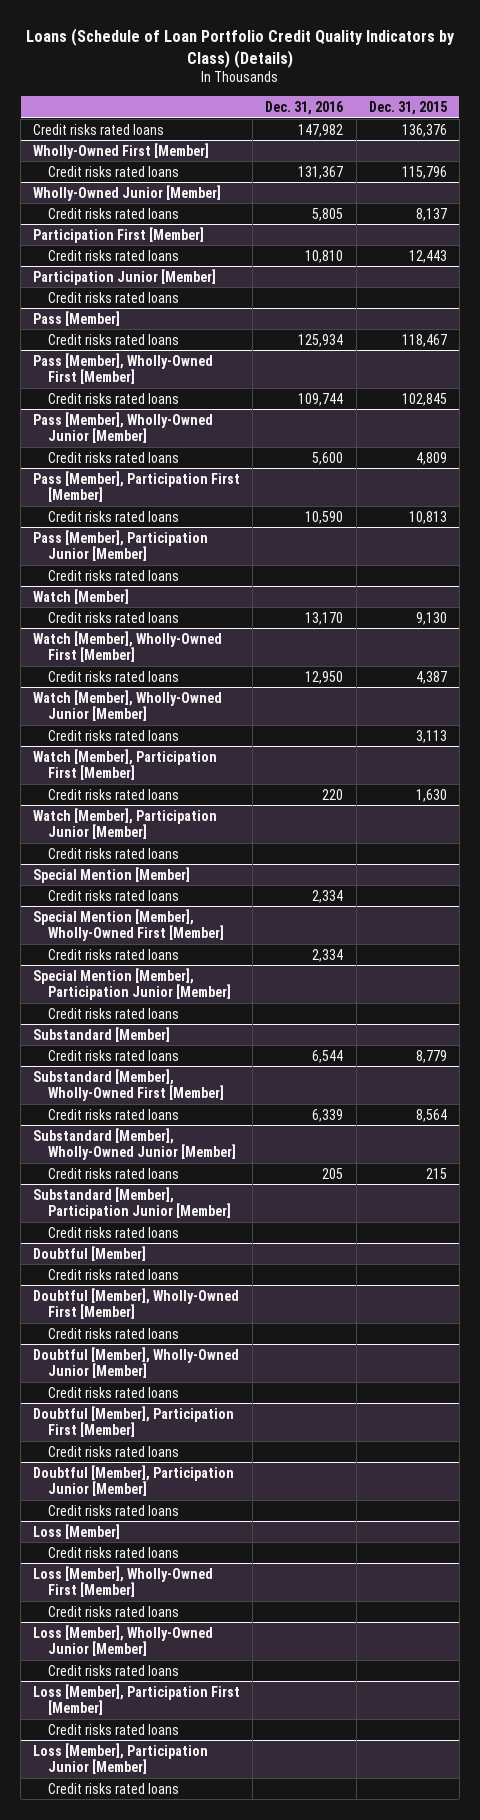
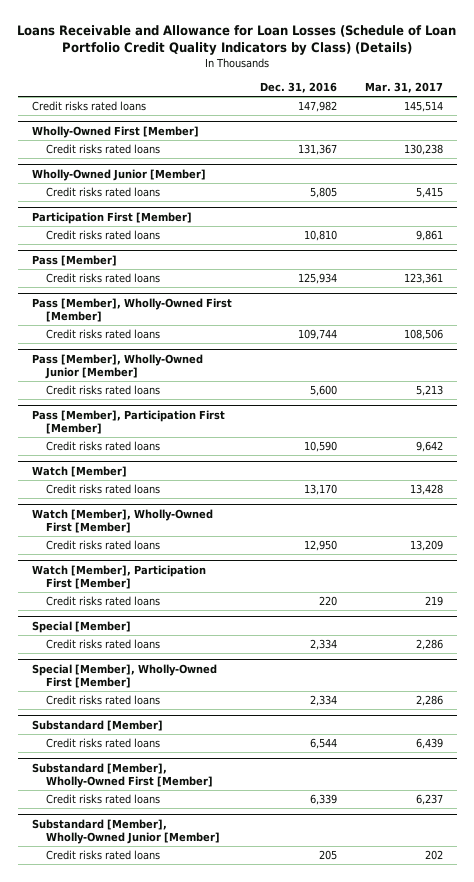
- Loans (Schedule of Loan Portfolio Credit Quality Indicators by Class) (Details)
+ Loans Receivable and Allowance for Loan Losses (Schedule of Loan Portfolio Credit Quality Indicators by Class) (Details)
- | Dec. 31, 2016 | Dec. 31, 2015
+ | Dec. 31, 2016 | Mar. 31, 2017
- Participation Junior [Member]
- Credit risks rated loans
- Pass [Member], Participation Junior [Member]
- Credit risks rated loans
- Watch [Member], Wholly-Owned Junior [Member]
- Credit risks rated loans | | 3,113
- Watch [Member], Participation Junior [Member]
- Credit risks rated loans
- Special Mention [Member]
+ Special [Member]
- Special Mention [Member], Wholly-Owned First [Member]
+ Special [Member], Wholly-Owned First [Member]
- Special Mention [Member], Participation Junior [Member]
- Credit risks rated loans
- Substandard [Member], Participation Junior [Member]
- Credit risks rated loans
- Doubtful [Member]
- Credit risks rated loans
- Doubtful [Member], Wholly-Owned First [Member]
- Credit risks rated loans
- Doubtful [Member], Wholly-Owned Junior [Member]
- Credit risks rated loans
- Doubtful [Member], Participation First [Member]
- Credit risks rated loans
- Doubtful [Member], Participation Junior [Member]
- Credit risks rated loans
- Loss [Member]
- Credit risks rated loans
- Loss [Member], Wholly-Owned First [Member]
- Credit risks rated loans
- Loss [Member], Wholly-Owned Junior [Member]
- Credit risks rated loans
- Loss [Member], Participation First [Member]
- Credit risks rated loans
- Loss [Member], Participation Junior [Member]
- Credit risks rated loans

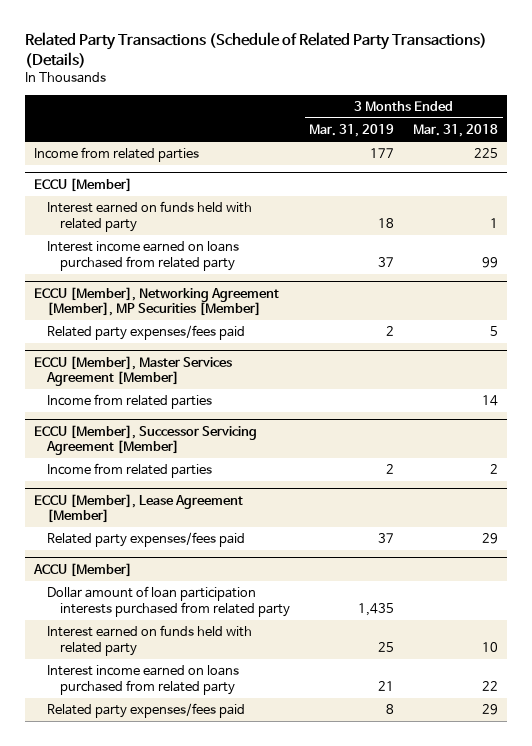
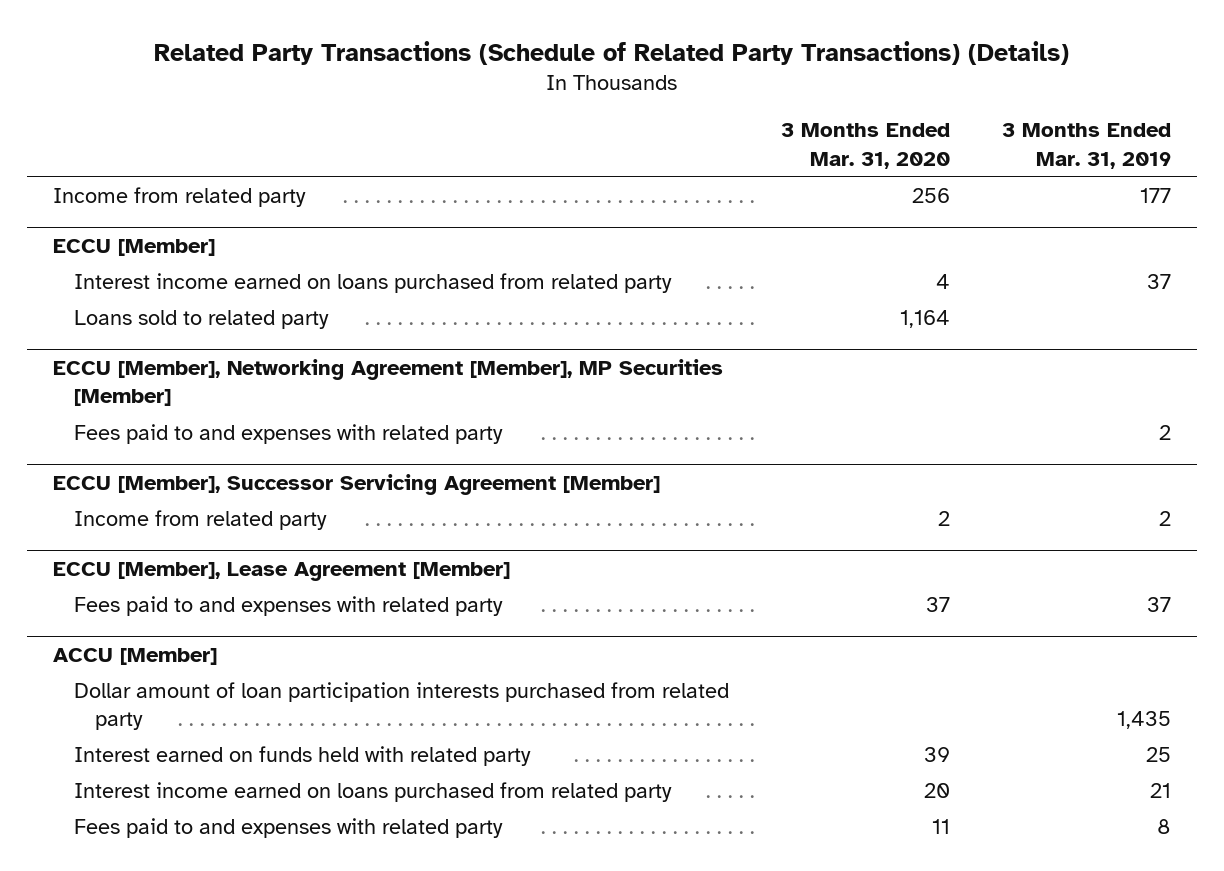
- | 3 Months Ended Mar. 31, 2019 | 3 Months Ended Mar. 31, 2018
+ | 3 Months Ended Mar. 31, 2020 | 3 Months Ended Mar. 31, 2019
- Income from related parties | 177 | 225
+ Income from related party | 256 | 177
@ ECCU [Member]
- Interest earned on funds held with related party | 18 | 1
+ Loans sold to related party | 1,164 |
@ ECCU [Member], Networking Agreement [Member], MP Securities [Member]
- Related party expenses/fees paid | 2 | 5
- ECCU [Member], Master Services Agreement [Member]
- Income from related parties | | 14
@ ECCU [Member], Networking Agreement [Member], MP Securities [Member]
+ Fees paid to and expenses with related party | | 2
@ ECCU [Member], Successor Servicing Agreement [Member]
- Income from related parties | 2 | 2
+ Income from related party | 2 | 2
@ ECCU [Member], Lease Agreement [Member]
- Related party expenses/fees paid | 37 | 29
+ Fees paid to and expenses with related party | 37 | 37
@ ACCU [Member]
- Related party expenses/fees paid | 8 | 29
+ Fees paid to and expenses with related party | 11 | 8

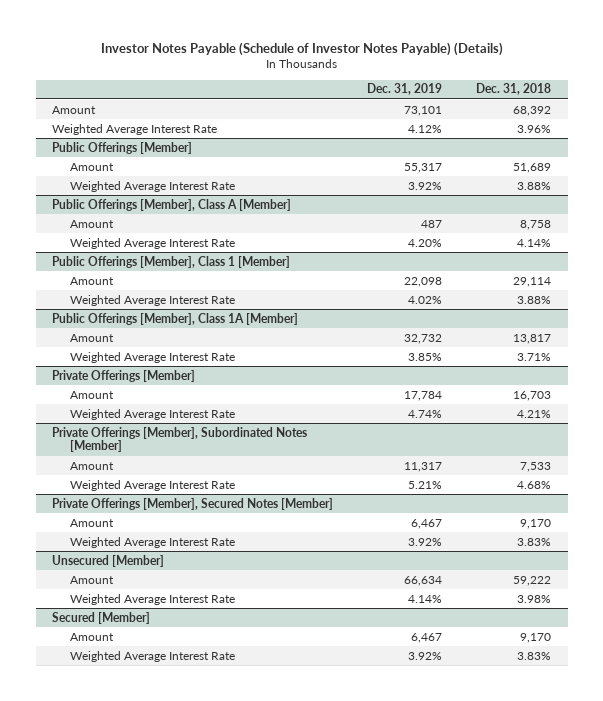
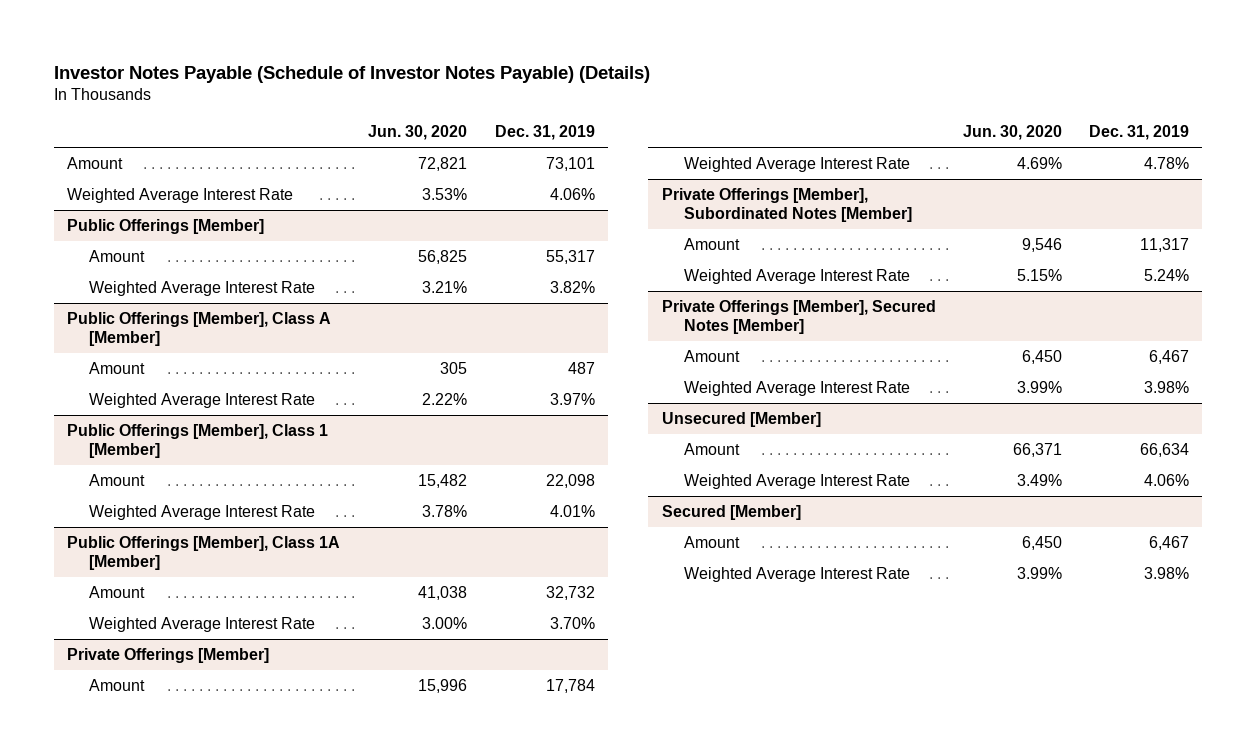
- | Dec. 31, 2019 | Dec. 31, 2018
+ | Jun. 30, 2020 | Dec. 31, 2019
- Weighted Average Interest Rate | 4.12% | 3.96%
+ Weighted Average Interest Rate | 3.53% | 4.06%
@ Public Offerings [Member]
- Weighted Average Interest Rate | 3.92% | 3.88%
+ Weighted Average Interest Rate | 3.21% | 3.82%
@ Public Offerings [Member], Class A [Member]
- Weighted Average Interest Rate | 4.20% | 4.14%
+ Weighted Average Interest Rate | 2.22% | 3.97%
@ Public Offerings [Member], Class 1 [Member]
- Weighted Average Interest Rate | 4.02% | 3.88%
+ Weighted Average Interest Rate | 3.78% | 4.01%
@ Public Offerings [Member], Class 1A [Member]
- Weighted Average Interest Rate | 3.85% | 3.71%
+ Weighted Average Interest Rate | 3.00% | 3.70%
@ Private Offerings [Member]
- Weighted Average Interest Rate | 4.74% | 4.21%
+ Weighted Average Interest Rate | 4.69% | 4.78%
@ Private Offerings [Member], Subordinated Notes [Member]
- Weighted Average Interest Rate | 5.21% | 4.68%
+ Weighted Average Interest Rate | 5.15% | 5.24%
@ Private Offerings [Member], Secured Notes [Member]
- Weighted Average Interest Rate | 3.92% | 3.83%
+ Weighted Average Interest Rate | 3.99% | 3.98%
@ Unsecured [Member]
- Weighted Average Interest Rate | 4.14% | 3.98%
+ Weighted Average Interest Rate | 3.49% | 4.06%
@ Secured [Member]
- Weighted Average Interest Rate | 3.92% | 3.83%
+ Weighted Average Interest Rate | 3.99% | 3.98%

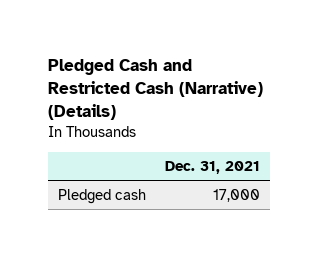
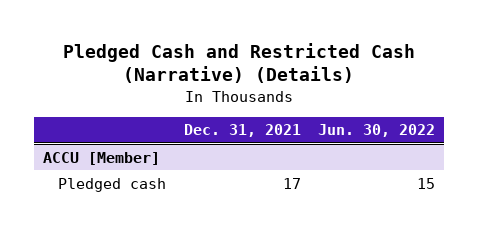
- | Dec. 31, 2021
+ | Dec. 31, 2021 | Jun. 30, 2022
- Pledged cash | 17,000
+ ACCU [Member]
+ Pledged cash | 17 | 15

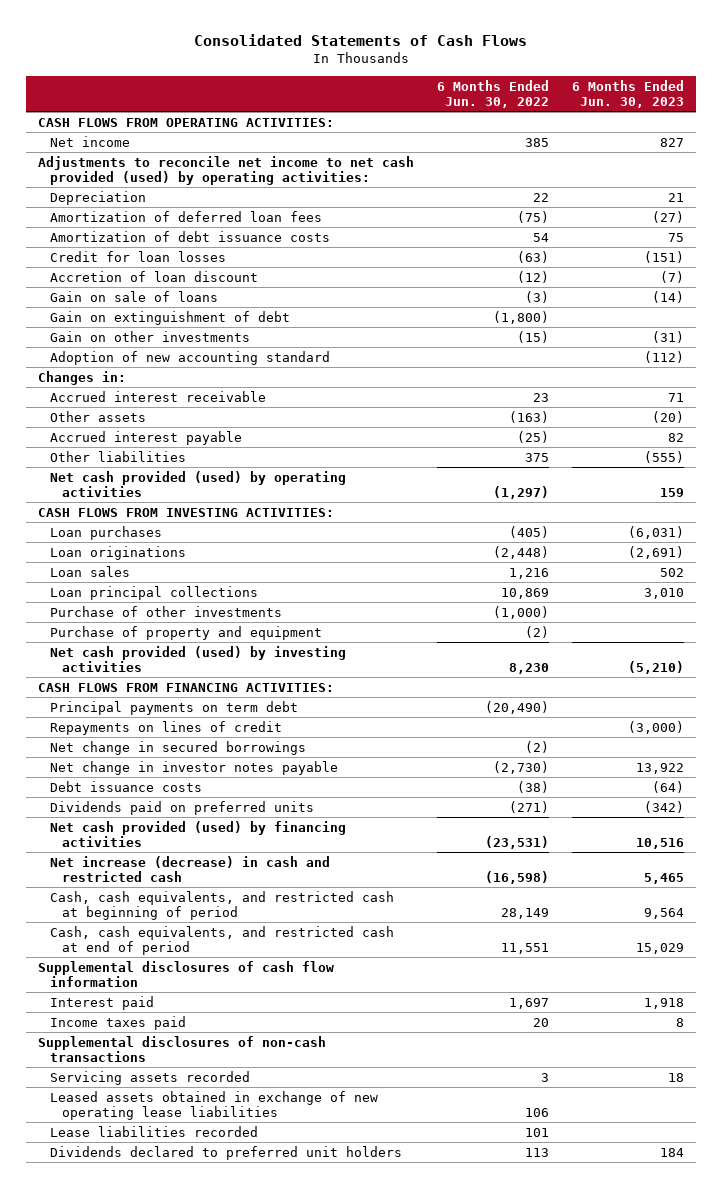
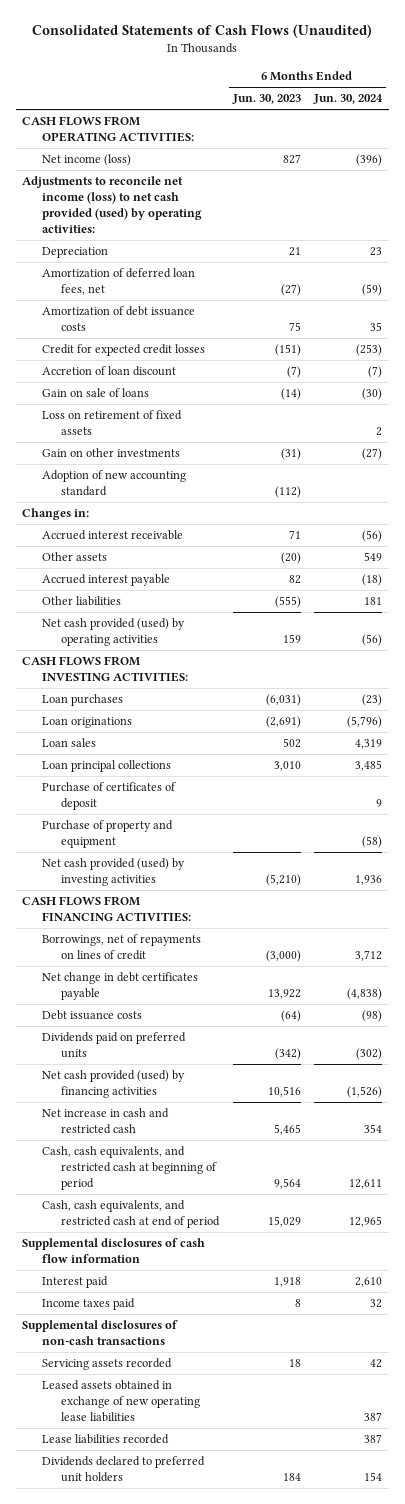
- Consolidated Statements of Cash Flows
+ Consolidated Statements of Cash Flows (Unaudited)
- | 6 Months Ended Jun. 30, 2022 | 6 Months Ended Jun. 30, 2023
+ | 6 Months Ended Jun. 30, 2023 | 6 Months Ended Jun. 30, 2024
- Net income | 385 | 827
- Adjustments to reconcile net income to net cash provided (used) by operating activities:
+ Net income (loss) | 827 | (396)
+ Adjustments to reconcile net income (loss) to net cash provided (used) by operating activities:
- Amortization of deferred loan fees | (75) | (27)
+ Amortization of deferred loan fees, net | (27) | (59)
- Credit for loan losses | (63) | (151)
+ Credit for expected credit losses | (151) | (253)
- Gain on extinguishment of debt | (1,800) |
+ Loss on retirement of fixed assets | | 2
- Purchase of other investments | (1,000) |
+ Purchase of certificates of deposit | | 9
- Principal payments on term debt | (20,490) |
- Repayments on lines of credit | | (3,000)
- Net change in secured borrowings | (2) |
- Net change in investor notes payable | (2,730) | 13,922
+ Borrowings, net of repayments on lines of credit | (3,000) | 3,712
+ Net change in debt certificates payable | 13,922 | (4,838)
- Net increase (decrease) in cash and restricted cash | (16,598) | 5,465
+ Net increase in cash and restricted cash | 5,465 | 354

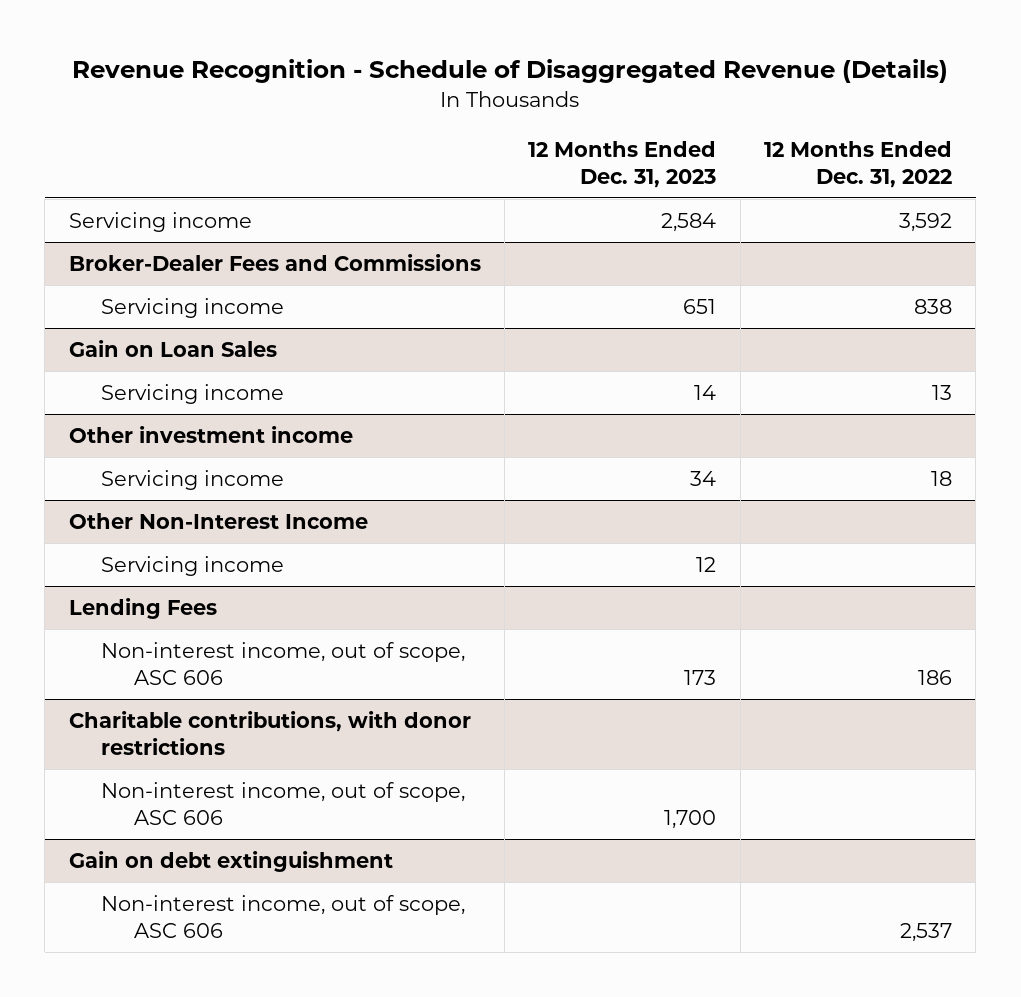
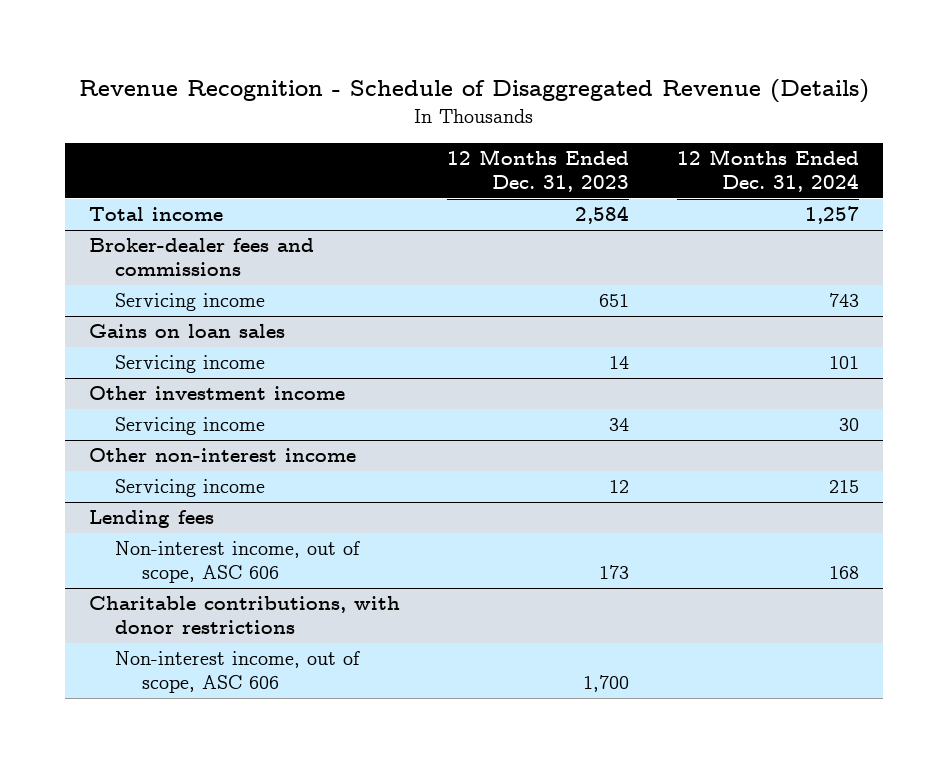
- | 12 Months Ended Dec. 31, 2023 | 12 Months Ended Dec. 31, 2022
+ | 12 Months Ended Dec. 31, 2023 | 12 Months Ended Dec. 31, 2024
- Servicing income | 2,584 | 3,592
- Broker-Dealer Fees and Commissions
+ Total income | 2,584 | 1,257
+ Broker-dealer fees and commissions
- Gain on Loan Sales
+ Gains on loan sales
- Other Non-Interest Income
+ Other non-interest income
- Lending Fees
+ Lending fees
- Gain on debt extinguishment
- Non-interest income, out of scope, ASC 606 | | 2,537

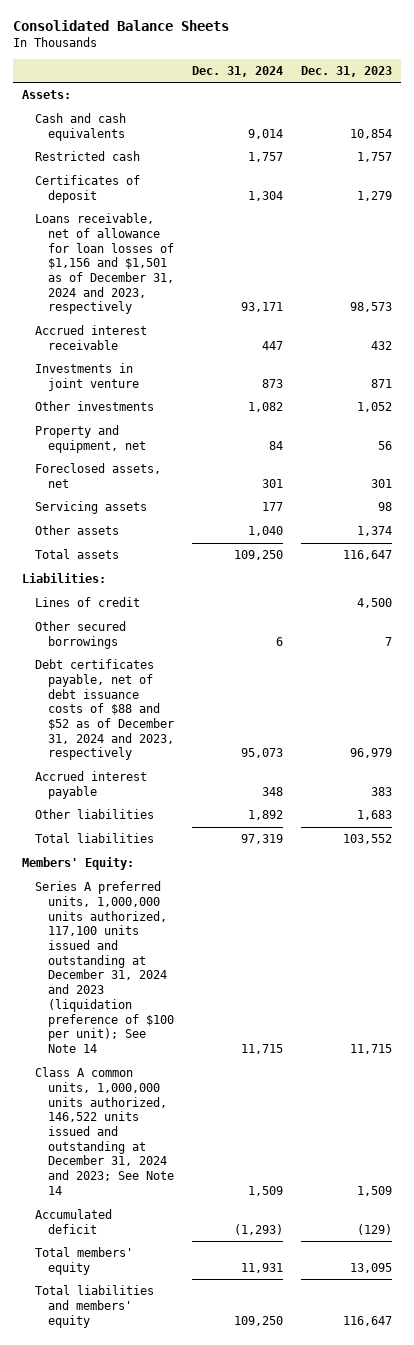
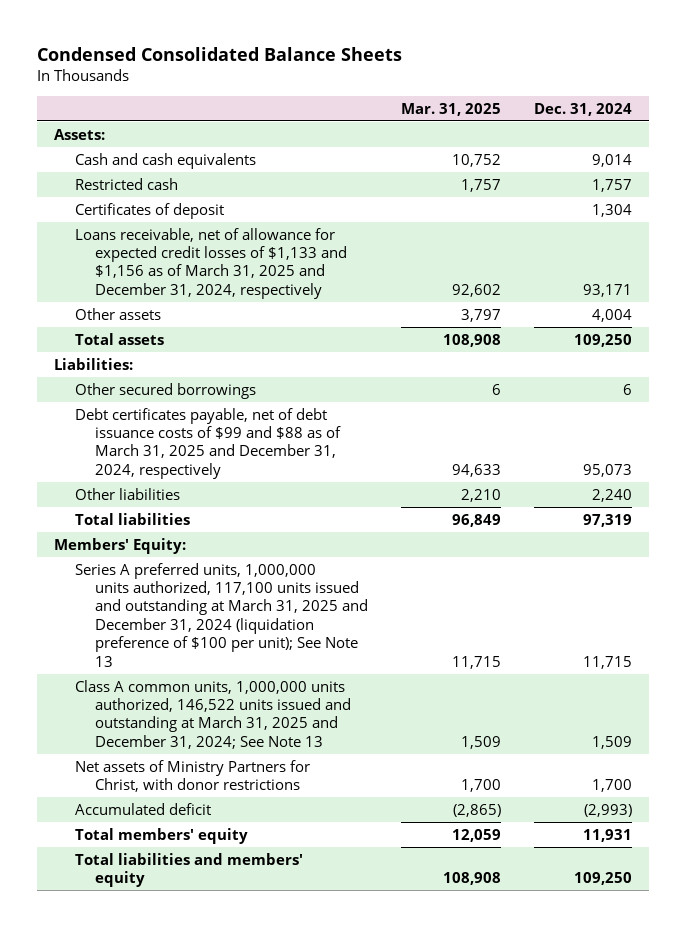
- Consolidated Balance Sheets
+ Condensed Consolidated Balance Sheets
- | Dec. 31, 2024 | Dec. 31, 2023
+ | Mar. 31, 2025 | Dec. 31, 2024
- Loans receivable, net of allowance for loan losses of $1,156 and $1,501 as of December 31, 2024 and 2023, respectively | 93,171 | 98,573
- Accrued interest receivable | 447 | 432
- Investments in joint venture | 873 | 871
- Other investments | 1,082 | 1,052
- Property and equipment, net | 84 | 56
- Foreclosed assets, net | 301 | 301
- Servicing assets | 177 | 98
- Other assets | 1,040 | 1,374
+ Loans receivable, net of allowance for expected credit losses of $1,133 and $1,156 as of March 31, 2025 and December 31, 2024, respectively | 92,602 | 93,171
+ Other assets | 3,797 | 4,004
- Lines of credit | | 4,500
- Debt certificates payable, net of debt issuance costs of $88 and $52 as of December 31, 2024 and 2023, respectively | 95,073 | 96,979
- Accrued interest payable | 348 | 383
- Other liabilities | 1,892 | 1,683
+ Debt certificates payable, net of debt issuance costs of $99 and $88 as of March 31, 2025 and December 31, 2024, respectively | 94,633 | 95,073
+ Other liabilities | 2,210 | 2,240
- Series A preferred units, 1,000,000 units authorized, 117,100 units issued and outstanding at December 31, 2024 and 2023 (liquidation preference of $100 per unit); See Note 14 | 11,715 | 11,715
- Class A common units, 1,000,000 units authorized, 146,522 units issued and outstanding at December 31, 2024 and 2023; See Note 14 | 1,509 | 1,509
- Accumulated deficit | (1,293) | (129)
+ Series A preferred units, 1,000,000 units authorized, 117,100 units issued and outstanding at March 31, 2025 and December 31, 2024 (liquidation preference of $100 per unit); See Note 13 | 11,715 | 11,715
+ Class A common units, 1,000,000 units authorized, 146,522 units issued and outstanding at March 31, 2025 and December 31, 2024; See Note 13 | 1,509 | 1,509
+ Net assets of Ministry Partners for Christ, with donor restrictions | 1,700 | 1,700
+ Accumulated deficit | (2,865) | (2,993)

